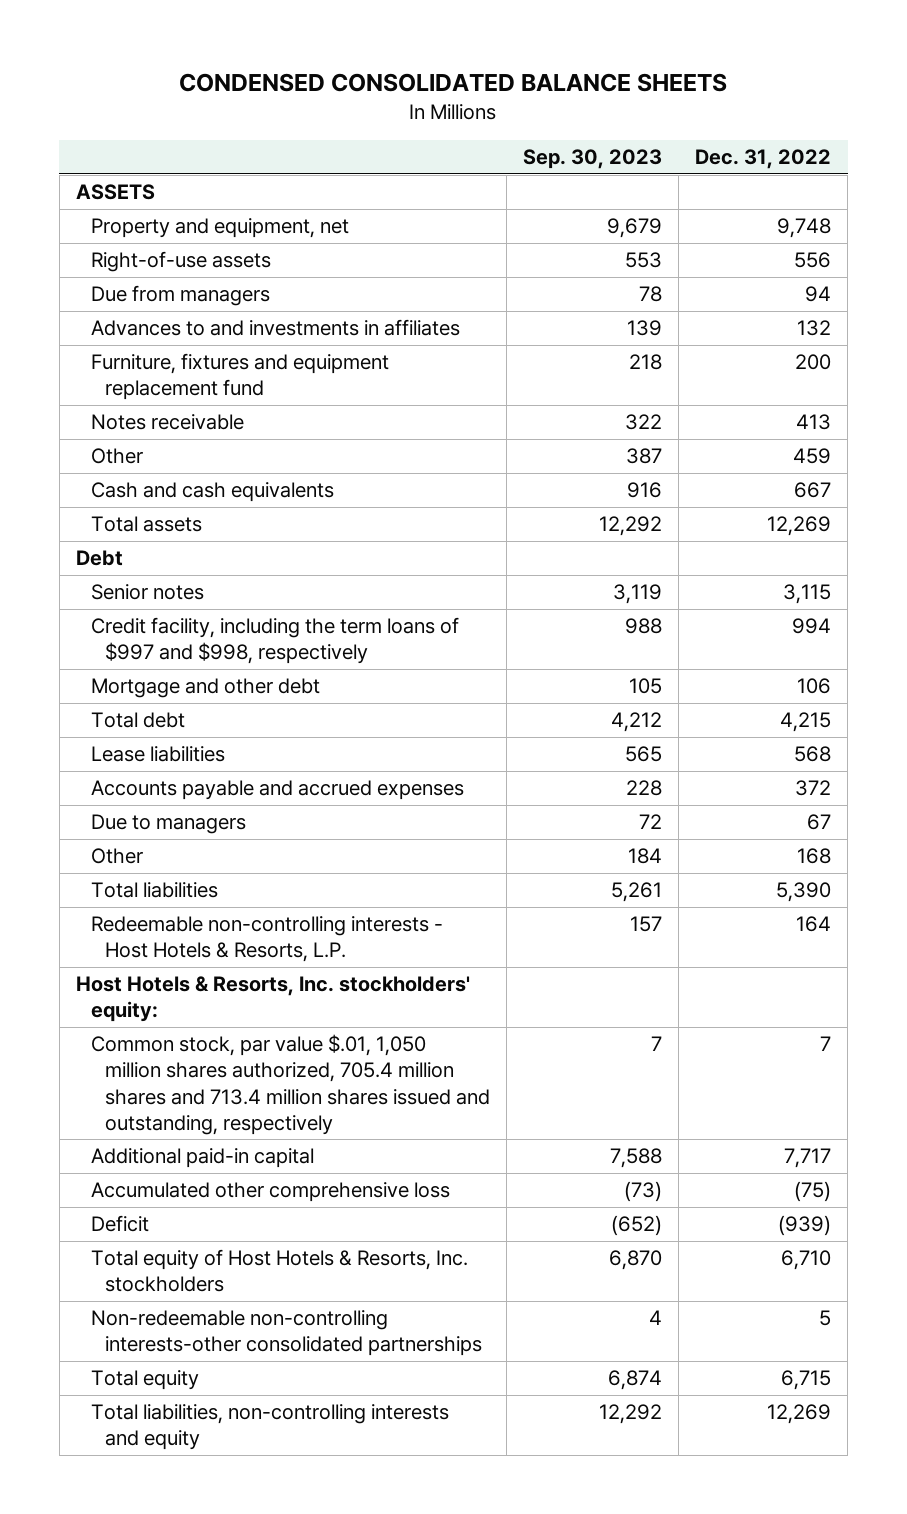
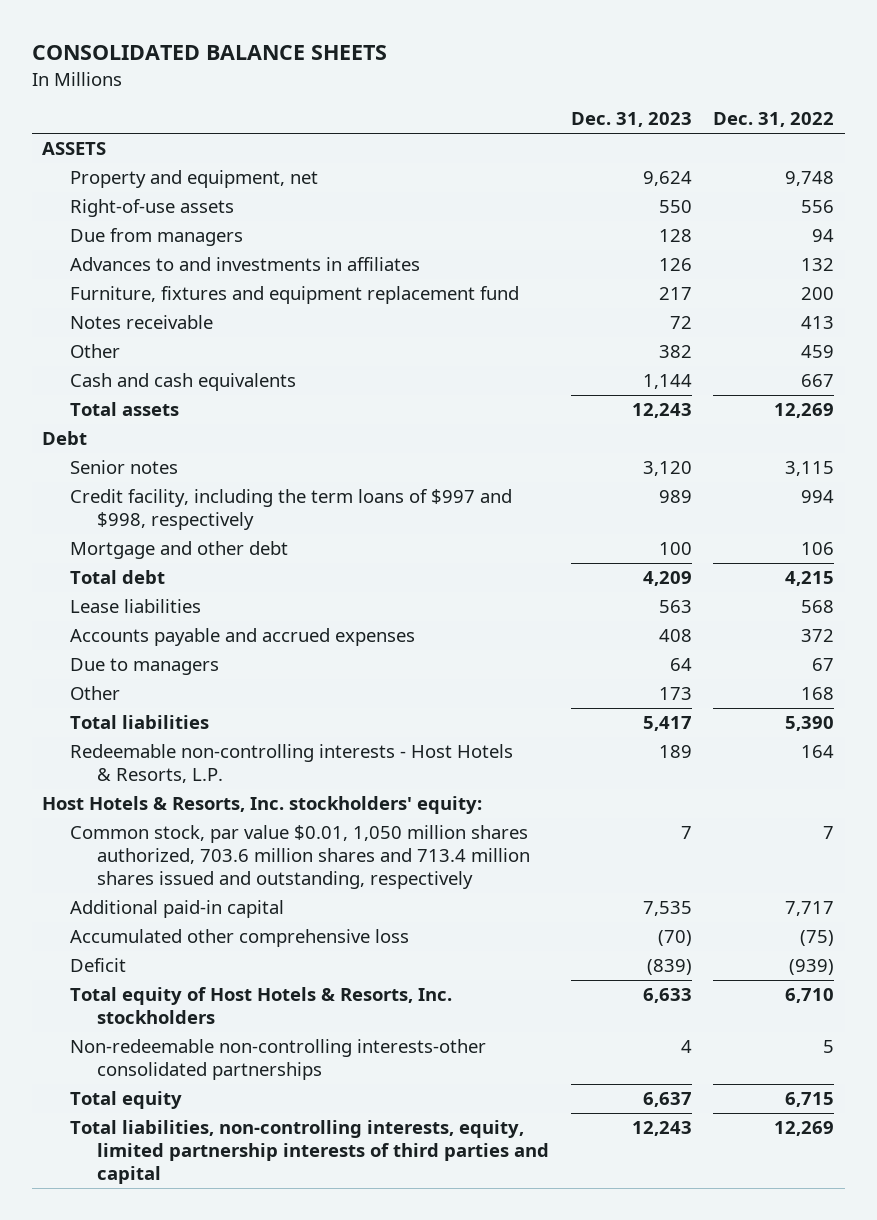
- CONDENSED CONSOLIDATED BALANCE SHEETS
+ CONSOLIDATED BALANCE SHEETS
- | Sep. 30, 2023 | Dec. 31, 2022
+ | Dec. 31, 2023 | Dec. 31, 2022
- Common stock, par value $.01, 1,050 million shares authorized, 705.4 million shares and 713.4 million shares issued and outstanding, respectively | 7 | 7
+ Common stock, par value $0.01, 1,050 million shares authorized, 703.6 million shares and 713.4 million shares issued and outstanding, respectively | 7 | 7
- Total liabilities, non-controlling interests and equity | 12,292 | 12,269
+ Total liabilities, non-controlling interests, equity, limited partnership interests of third parties and capital | 12,243 | 12,269

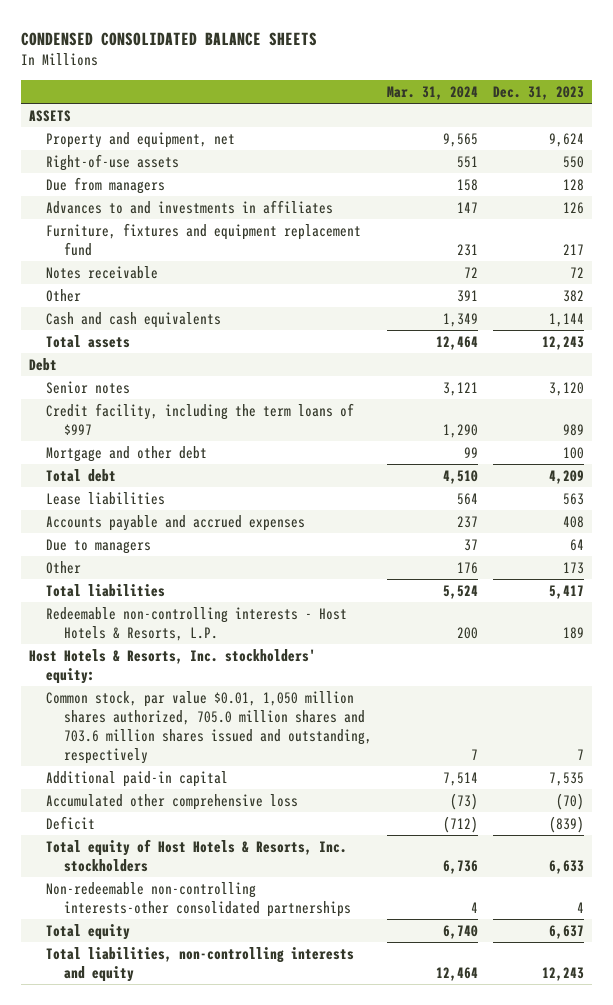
- CONSOLIDATED BALANCE SHEETS
+ CONDENSED CONSOLIDATED BALANCE SHEETS
- | Dec. 31, 2023 | Dec. 31, 2022
+ | Mar. 31, 2024 | Dec. 31, 2023
- Credit facility, including the term loans of $997 and $998, respectively | 989 | 994
+ Credit facility, including the term loans of $997 | 1,290 | 989
- Common stock, par value $0.01, 1,050 million shares authorized, 703.6 million shares and 713.4 million shares issued and outstanding, respectively | 7 | 7
+ Common stock, par value $0.01, 1,050 million shares authorized, 705.0 million shares and 703.6 million shares issued and outstanding, respectively | 7 | 7
- Total liabilities, non-controlling interests, equity, limited partnership interests of third parties and capital | 12,243 | 12,269
+ Total liabilities, non-controlling interests and equity | 12,464 | 12,243

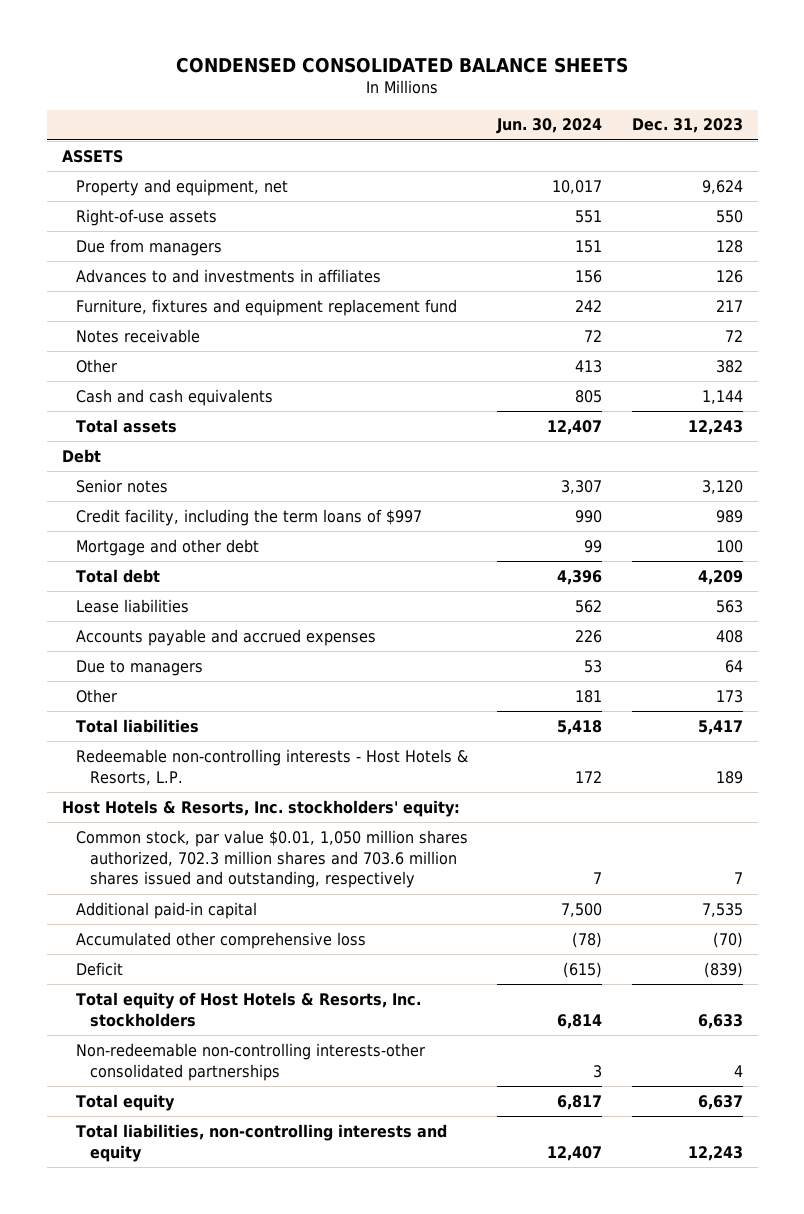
- | Mar. 31, 2024 | Dec. 31, 2023
+ | Jun. 30, 2024 | Dec. 31, 2023
- Common stock, par value $0.01, 1,050 million shares authorized, 705.0 million shares and 703.6 million shares issued and outstanding, respectively | 7 | 7
+ Common stock, par value $0.01, 1,050 million shares authorized, 702.3 million shares and 703.6 million shares issued and outstanding, respectively | 7 | 7

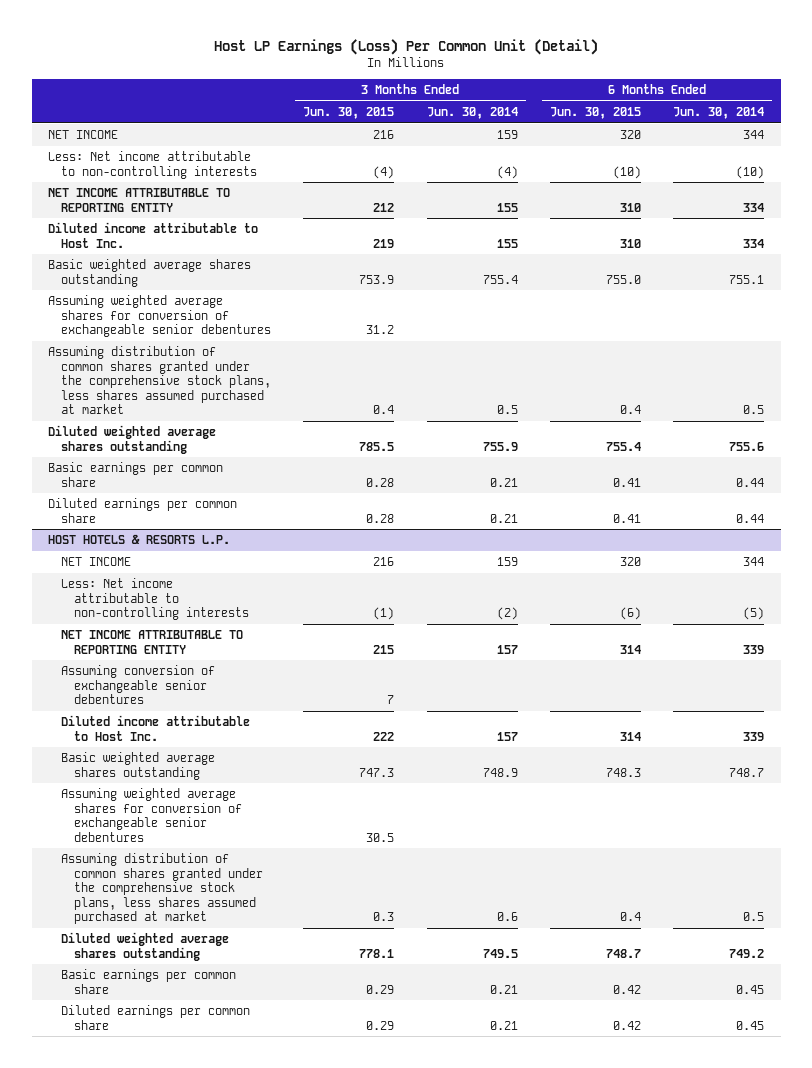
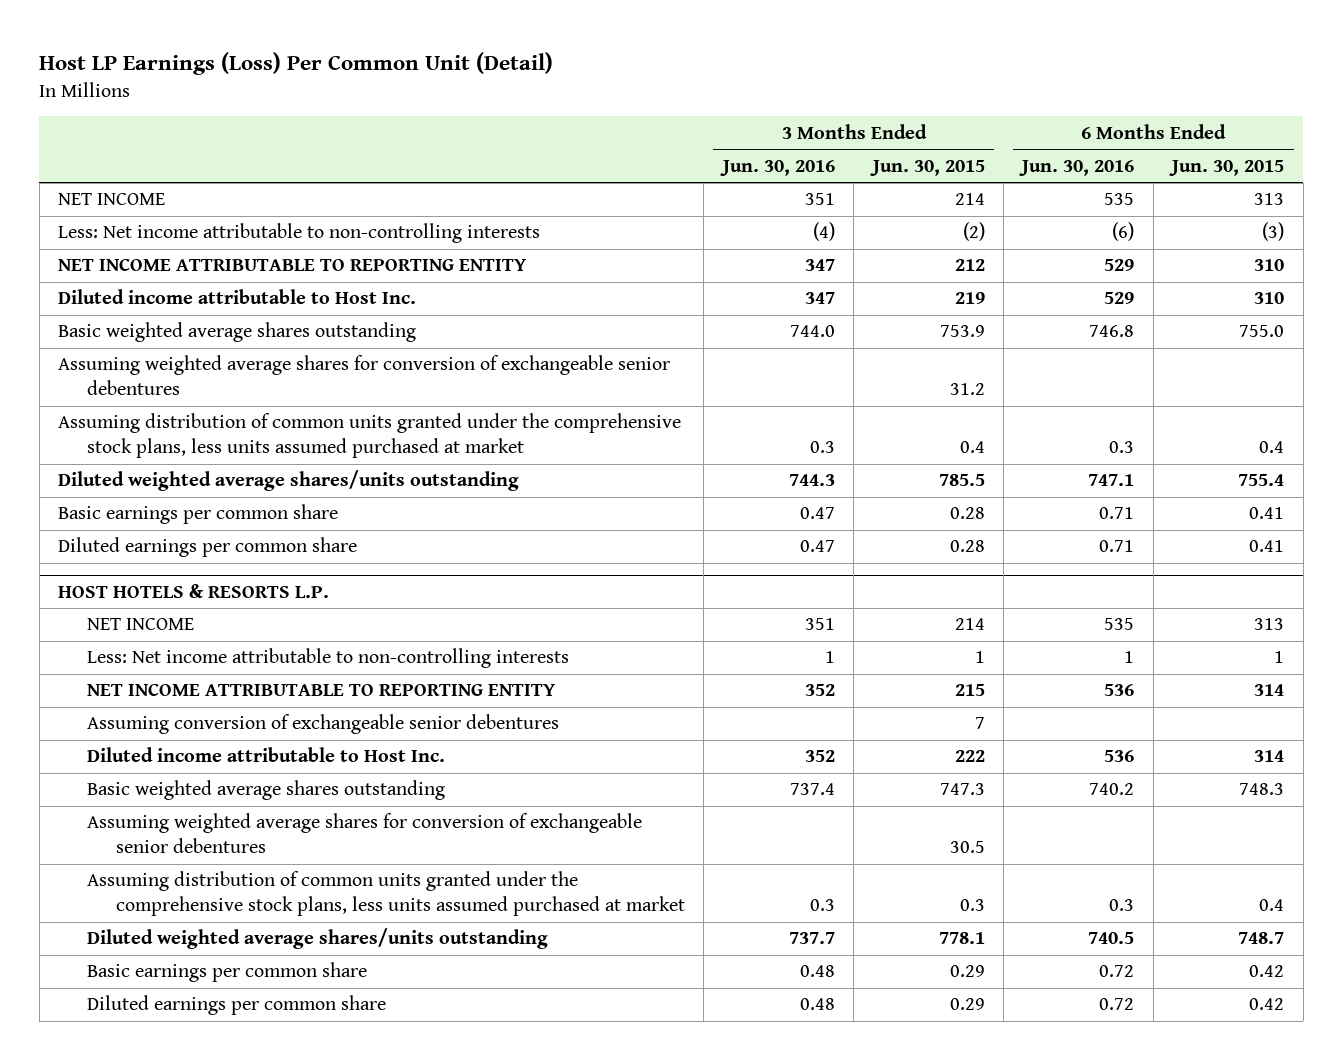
- | 3 Months Ended Jun. 30, 2015 | 3 Months Ended Jun. 30, 2014 | 6 Months Ended Jun. 30, 2015 | 6 Months Ended Jun. 30, 2014
+ | 3 Months Ended Jun. 30, 2016 | 3 Months Ended Jun. 30, 2015 | 6 Months Ended Jun. 30, 2016 | 6 Months Ended Jun. 30, 2015
- NET INCOME | 216 | 159 | 320 | 344
- Less: Net income attributable to non-controlling interests | (4) | (4) | (10) | (10)
+ NET INCOME | 351 | 214 | 535 | 313
+ Less: Net income attributable to non-controlling interests | (4) | (2) | (6) | (3)
- Assuming distribution of common shares granted under the comprehensive stock plans, less shares assumed purchased at market | 0.4 | 0.5 | 0.4 | 0.5
- Diluted weighted average shares outstanding | 785.5 | 755.9 | 755.4 | 755.6
+ Assuming distribution of common units granted under the comprehensive stock plans, less units assumed purchased at market | 0.3 | 0.4 | 0.3 | 0.4
+ Diluted weighted average shares/units outstanding | 744.3 | 785.5 | 747.1 | 755.4
@ HOST HOTELS & RESORTS L.P.
- NET INCOME | 216 | 159 | 320 | 344
- Less: Net income attributable to non-controlling interests | (1) | (2) | (6) | (5)
+ NET INCOME | 351 | 214 | 535 | 313
+ Less: Net income attributable to non-controlling interests | 1 | 1 | 1 | 1
- Assuming distribution of common shares granted under the comprehensive stock plans, less shares assumed purchased at market | 0.3 | 0.6 | 0.4 | 0.5
- Diluted weighted average shares outstanding | 778.1 | 749.5 | 748.7 | 749.2
+ Assuming distribution of common units granted under the comprehensive stock plans, less units assumed purchased at market | 0.3 | 0.3 | 0.3 | 0.4
+ Diluted weighted average shares/units outstanding | 737.7 | 778.1 | 740.5 | 748.7

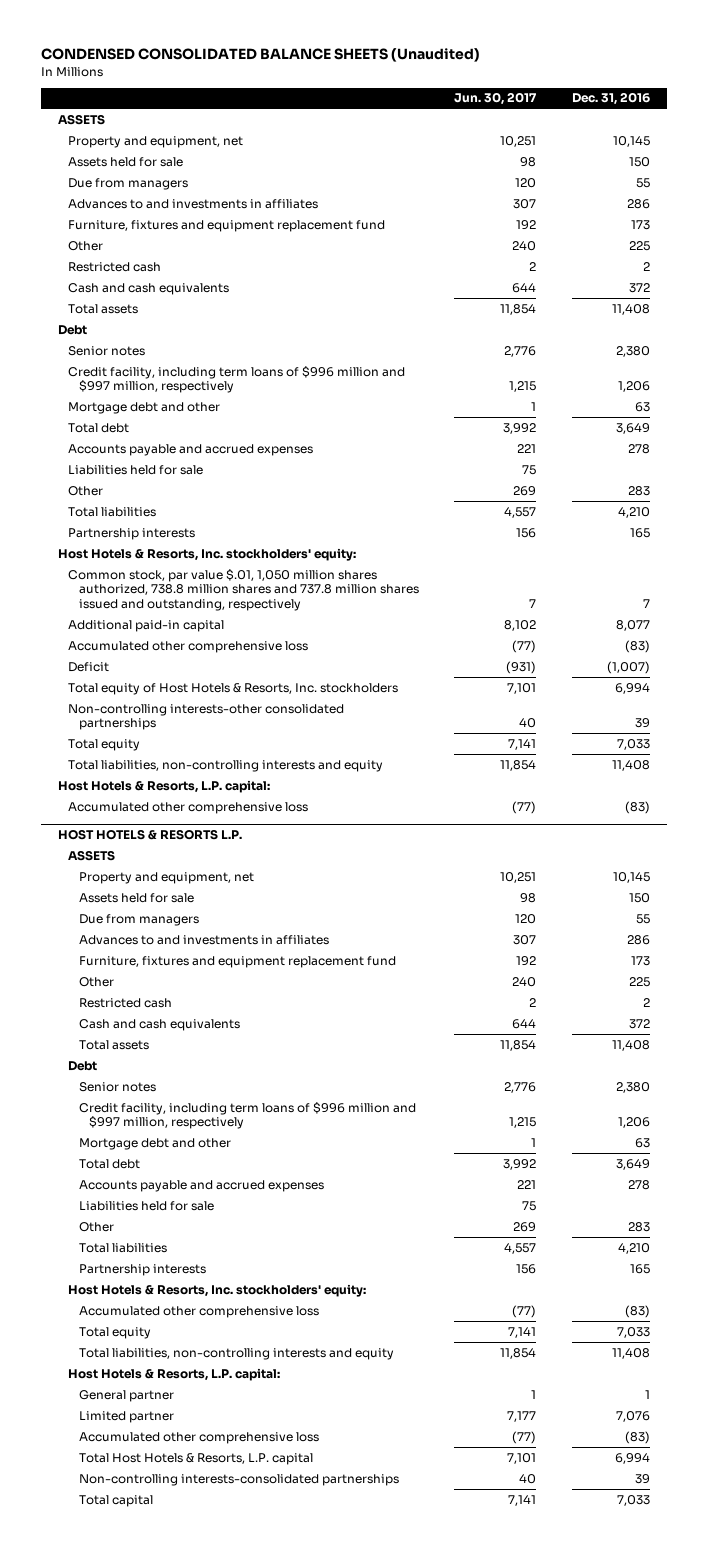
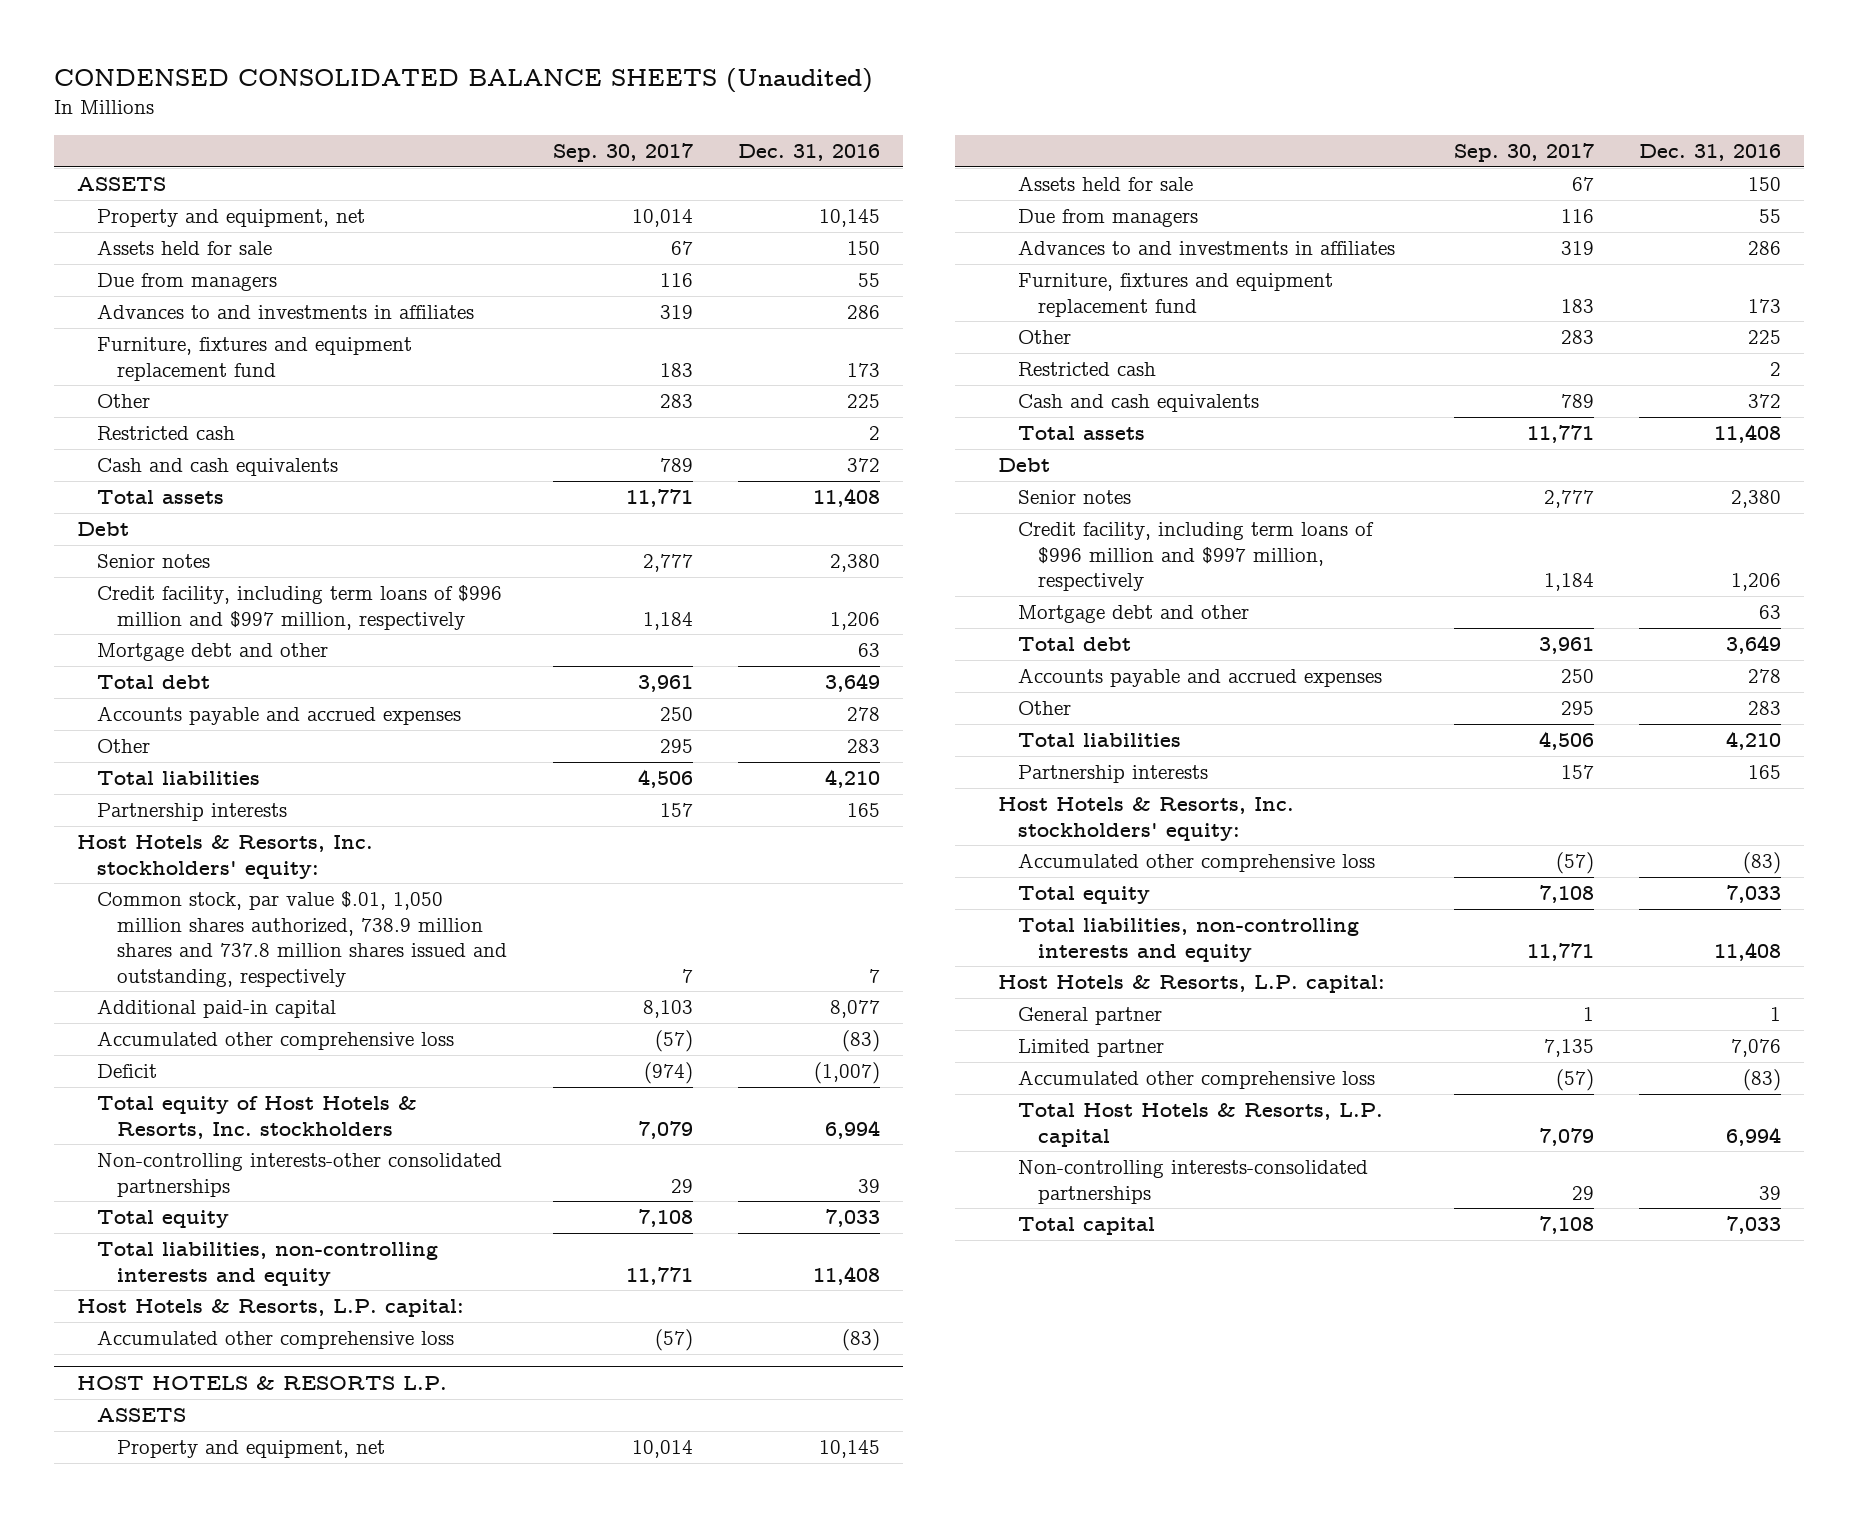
- | Jun. 30, 2017 | Dec. 31, 2016
+ | Sep. 30, 2017 | Dec. 31, 2016
- Liabilities held for sale | 75 |
- Common stock, par value $.01, 1,050 million shares authorized, 738.8 million shares and 737.8 million shares issued and outstanding, respectively | 7 | 7
+ Common stock, par value $.01, 1,050 million shares authorized, 738.9 million shares and 737.8 million shares issued and outstanding, respectively | 7 | 7
@ HOST HOTELS & RESORTS L.P.
- Liabilities held for sale | 75 |

